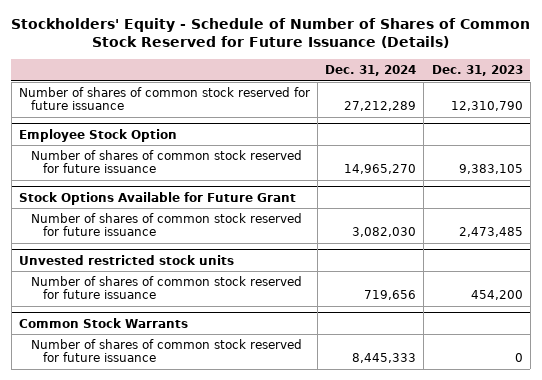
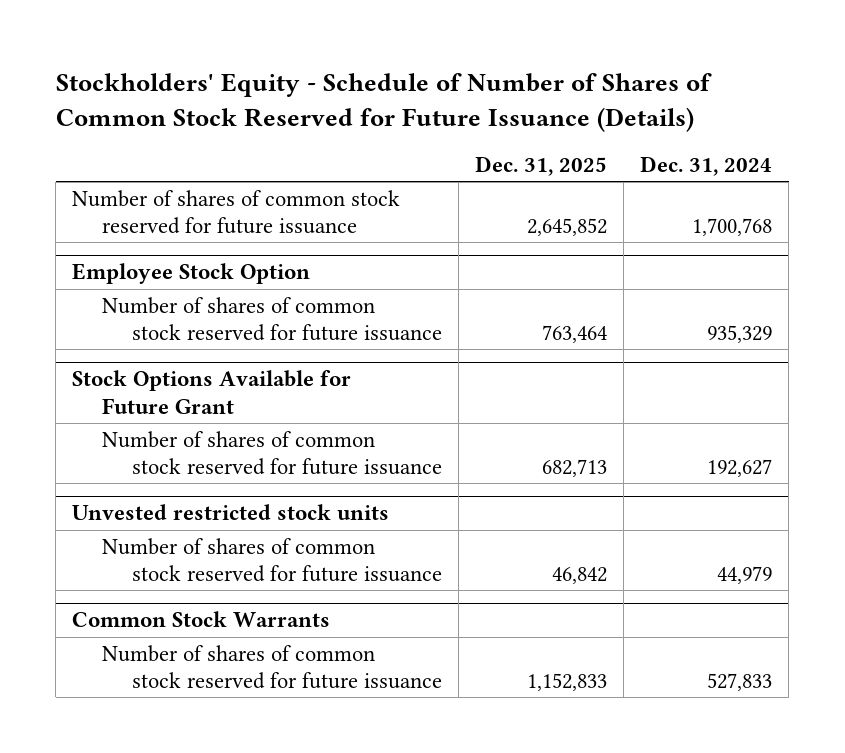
- | Dec. 31, 2024 | Dec. 31, 2023
+ | Dec. 31, 2025 | Dec. 31, 2024
- Number of shares of common stock reserved for future issuance | 27,212,289 | 12,310,790
+ Number of shares of common stock reserved for future issuance | 2,645,852 | 1,700,768
@ Employee Stock Option
- Number of shares of common stock reserved for future issuance | 14,965,270 | 9,383,105
+ Number of shares of common stock reserved for future issuance | 763,464 | 935,329
@ Stock Options Available for Future Grant
- Number of shares of common stock reserved for future issuance | 3,082,030 | 2,473,485
+ Number of shares of common stock reserved for future issuance | 682,713 | 192,627
@ Unvested restricted stock units
- Number of shares of common stock reserved for future issuance | 719,656 | 454,200
+ Number of shares of common stock reserved for future issuance | 46,842 | 44,979
@ Common Stock Warrants
- Number of shares of common stock reserved for future issuance | 8,445,333 | 0
+ Number of shares of common stock reserved for future issuance | 1,152,833 | 527,833

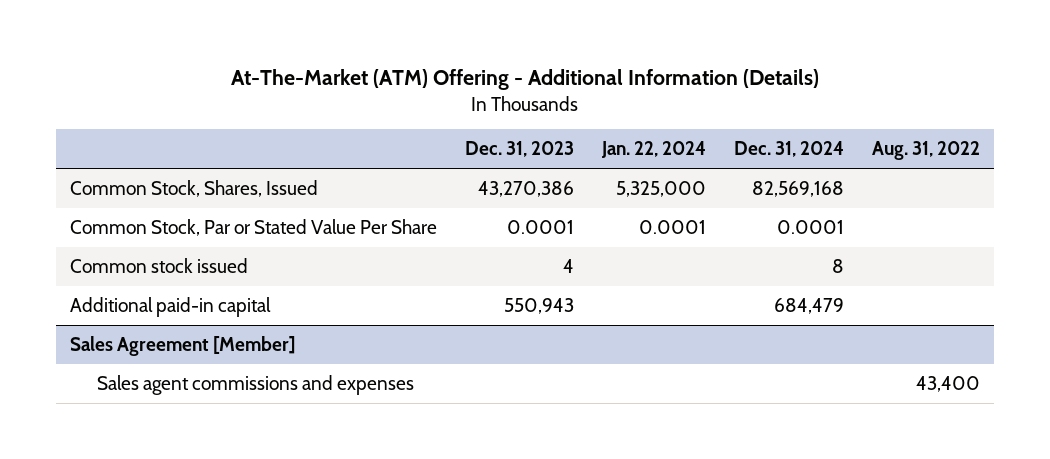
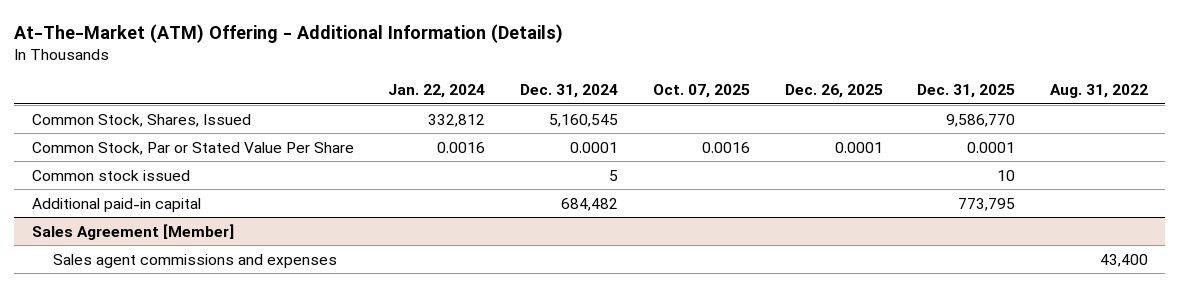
- | Dec. 31, 2023 | Jan. 22, 2024 | Dec. 31, 2024 | Aug. 31, 2022
+ | Jan. 22, 2024 | Dec. 31, 2024 | Oct. 07, 2025 | Dec. 26, 2025 | Dec. 31, 2025 | Aug. 31, 2022
- Common Stock, Shares, Issued | 43,270,386 | 5,325,000 | 82,569,168 |
- Common Stock, Par or Stated Value Per Share | 0.0001 | 0.0001 | 0.0001 |
- Common stock issued | 4 | | 8 |
- Additional paid-in capital | 550,943 | | 684,479 |
+ Common Stock, Shares, Issued | 332,812 | 5,160,545 | | | 9,586,770 |
+ Common Stock, Par or Stated Value Per Share | 0.0016 | 0.0001 | 0.0016 | 0.0001 | 0.0001 |
+ Common stock issued | | 5 | | | 10 |
+ Additional paid-in capital | | 684,482 | | | 773,795 |

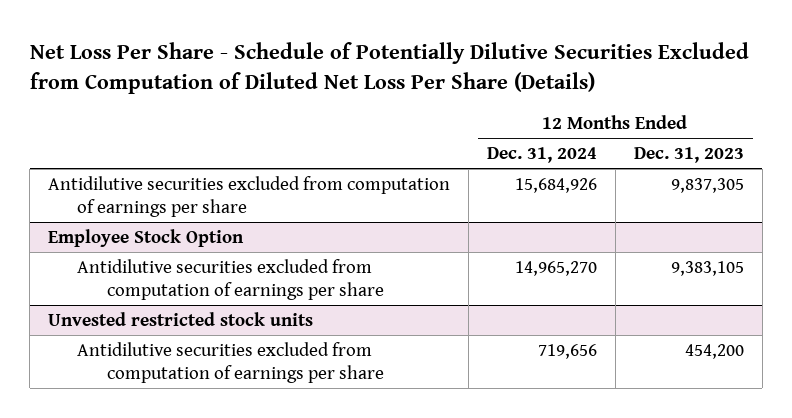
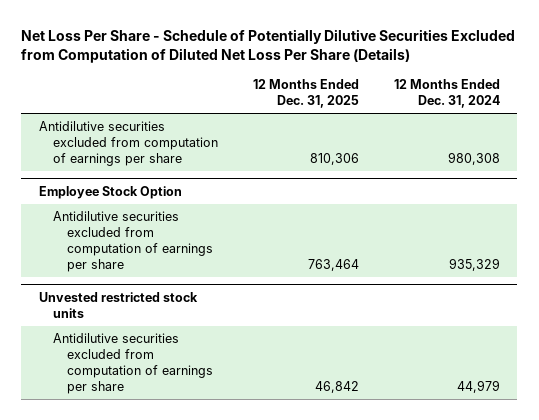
- | 12 Months Ended Dec. 31, 2024 | 12 Months Ended Dec. 31, 2023
+ | 12 Months Ended Dec. 31, 2025 | 12 Months Ended Dec. 31, 2024
- Antidilutive securities excluded from computation of earnings per share | 15,684,926 | 9,837,305
+ Antidilutive securities excluded from computation of earnings per share | 810,306 | 980,308
@ Employee Stock Option
- Antidilutive securities excluded from computation of earnings per share | 14,965,270 | 9,383,105
+ Antidilutive securities excluded from computation of earnings per share | 763,464 | 935,329
@ Unvested restricted stock units
- Antidilutive securities excluded from computation of earnings per share | 719,656 | 454,200
+ Antidilutive securities excluded from computation of earnings per share | 46,842 | 44,979

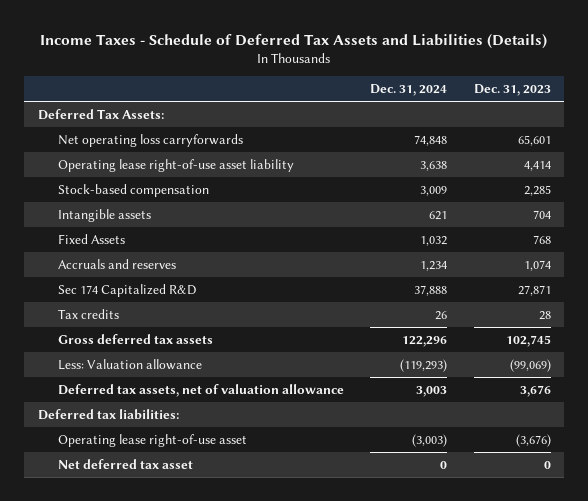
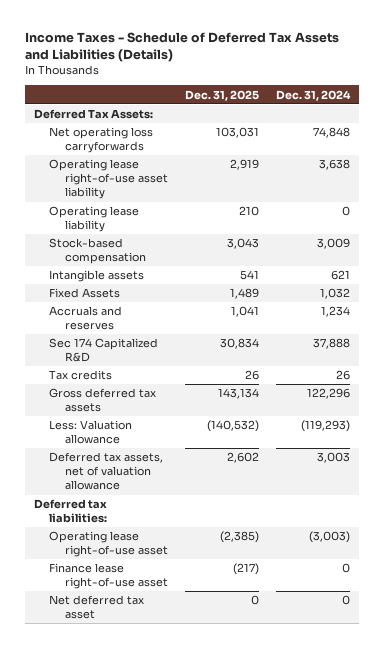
- | Dec. 31, 2024 | Dec. 31, 2023
+ | Dec. 31, 2025 | Dec. 31, 2024
+ Operating lease liability | 210 | 0
+ Finance lease right-of-use asset | (217) | 0

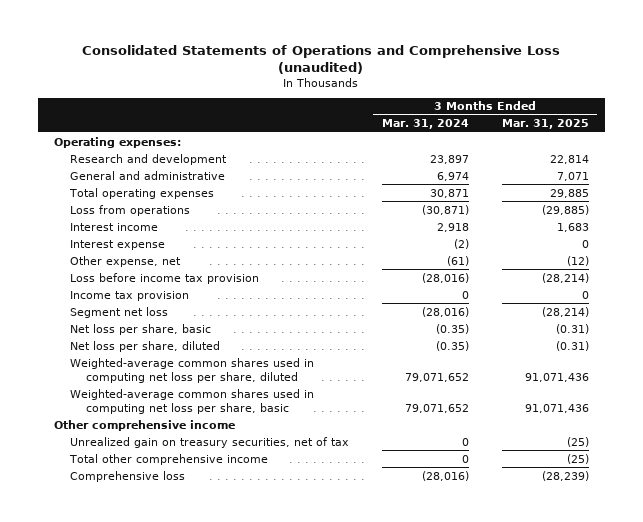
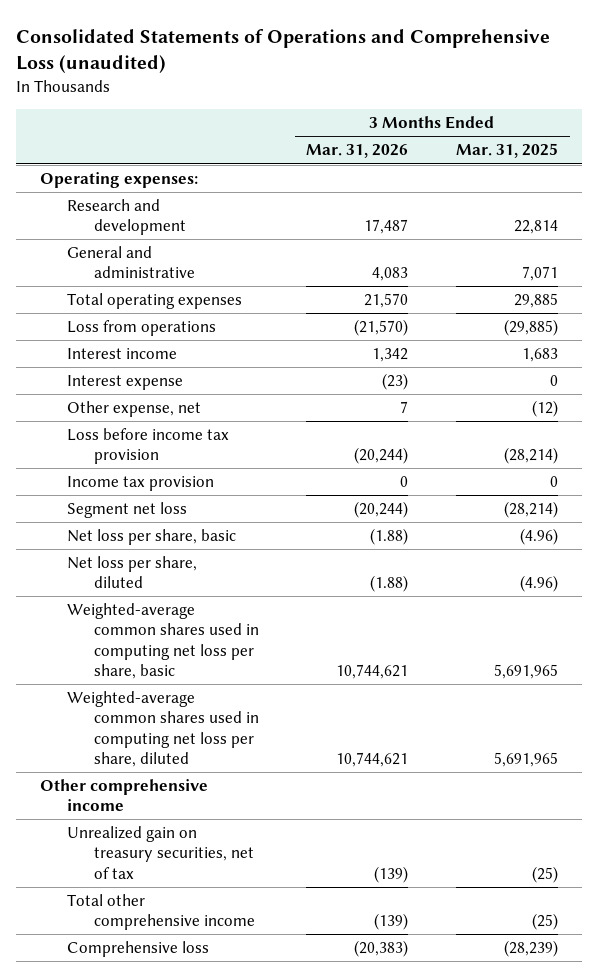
- | 3 Months Ended Mar. 31, 2024 | 3 Months Ended Mar. 31, 2025
+ | 3 Months Ended Mar. 31, 2026 | 3 Months Ended Mar. 31, 2025
- Net loss per share, basic | (0.35) | (0.31)
- Net loss per share, diluted | (0.35) | (0.31)
- Weighted-average common shares used in computing net loss per share, diluted | 79,071,652 | 91,071,436
- Weighted-average common shares used in computing net loss per share, basic | 79,071,652 | 91,071,436
+ Net loss per share, basic | (1.88) | (4.96)
+ Net loss per share, diluted | (1.88) | (4.96)
+ Weighted-average common shares used in computing net loss per share, basic | 10,744,621 | 5,691,965
+ Weighted-average common shares used in computing net loss per share, diluted | 10,744,621 | 5,691,965

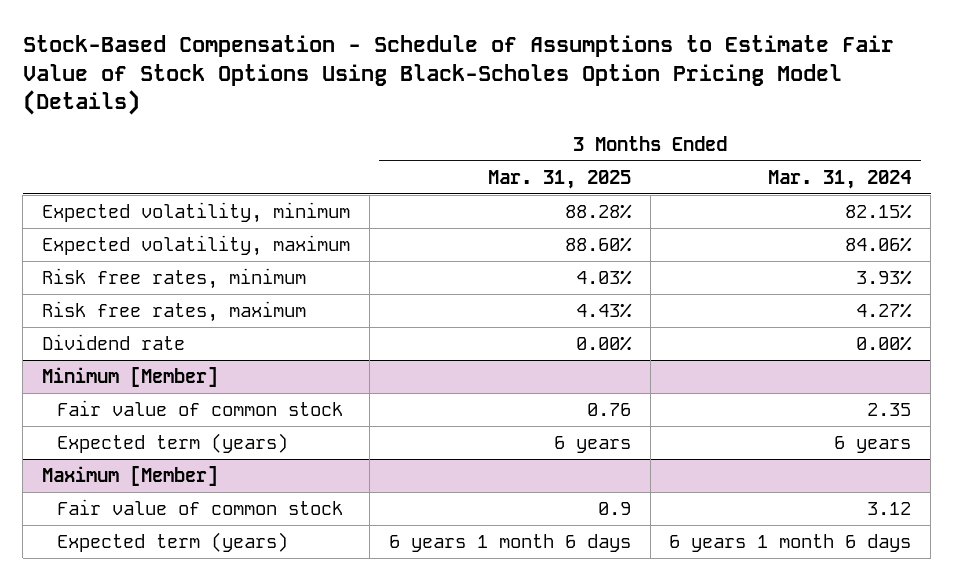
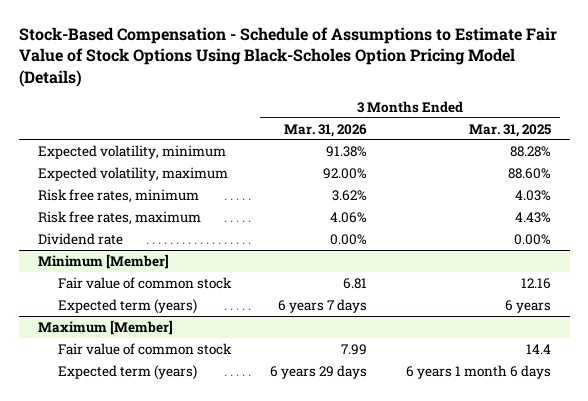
- | 3 Months Ended Mar. 31, 2025 | 3 Months Ended Mar. 31, 2024
+ | 3 Months Ended Mar. 31, 2026 | 3 Months Ended Mar. 31, 2025
@ Minimum [Member]
- Fair value of common stock | 0.76 | 2.35
+ Fair value of common stock | 6.81 | 12.16
@ Maximum [Member]
- Fair value of common stock | 0.9 | 3.12
+ Fair value of common stock | 7.99 | 14.4

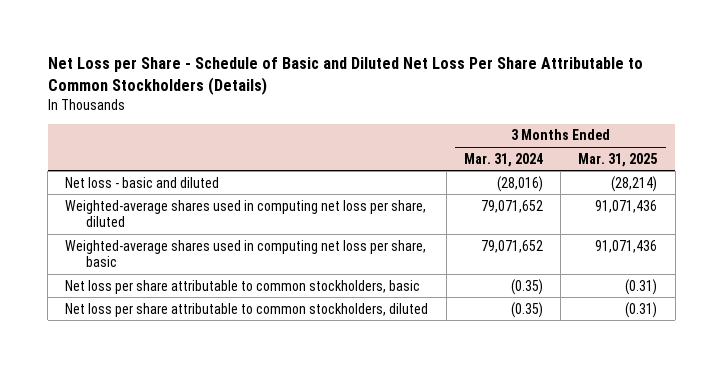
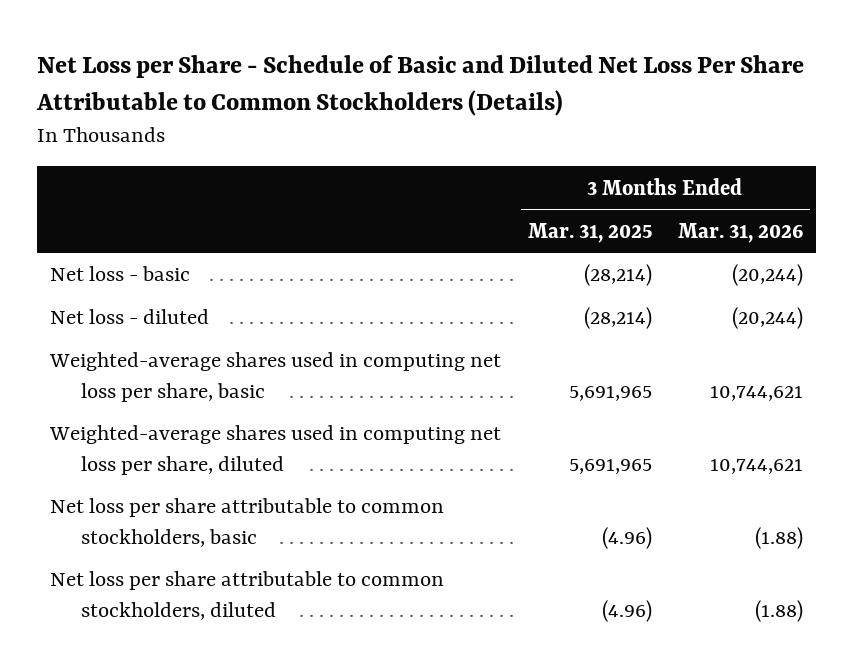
- | 3 Months Ended Mar. 31, 2024 | 3 Months Ended Mar. 31, 2025
+ | 3 Months Ended Mar. 31, 2025 | 3 Months Ended Mar. 31, 2026
- Net loss - basic and diluted | (28,016) | (28,214)
- Weighted-average shares used in computing net loss per share, diluted | 79,071,652 | 91,071,436
- Weighted-average shares used in computing net loss per share, basic | 79,071,652 | 91,071,436
- Net loss per share attributable to common stockholders, basic | (0.35) | (0.31)
- Net loss per share attributable to common stockholders, diluted | (0.35) | (0.31)
+ Net loss - basic | (28,214) | (20,244)
+ Net loss - diluted | (28,214) | (20,244)
+ Weighted-average shares used in computing net loss per share, basic | 5,691,965 | 10,744,621
+ Weighted-average shares used in computing net loss per share, diluted | 5,691,965 | 10,744,621
+ Net loss per share attributable to common stockholders, basic | (4.96) | (1.88)
+ Net loss per share attributable to common stockholders, diluted | (4.96) | (1.88)

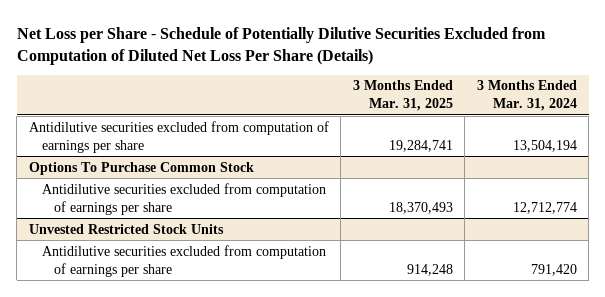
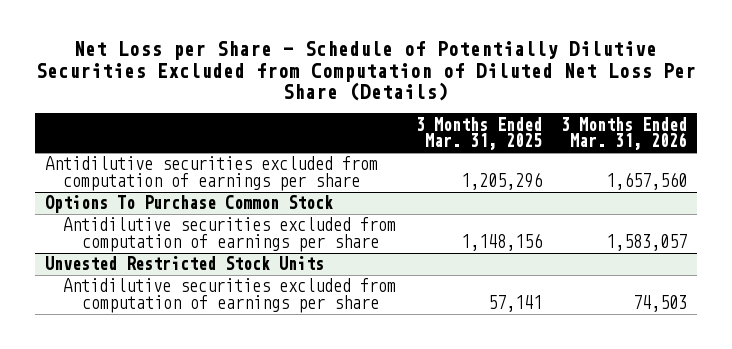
- | 3 Months Ended Mar. 31, 2025 | 3 Months Ended Mar. 31, 2024
+ | 3 Months Ended Mar. 31, 2025 | 3 Months Ended Mar. 31, 2026
- Antidilutive securities excluded from computation of earnings per share | 19,284,741 | 13,504,194
+ Antidilutive securities excluded from computation of earnings per share | 1,205,296 | 1,657,560
@ Options To Purchase Common Stock
- Antidilutive securities excluded from computation of earnings per share | 18,370,493 | 12,712,774
+ Antidilutive securities excluded from computation of earnings per share | 1,148,156 | 1,583,057
@ Unvested Restricted Stock Units
- Antidilutive securities excluded from computation of earnings per share | 914,248 | 791,420
+ Antidilutive securities excluded from computation of earnings per share | 57,141 | 74,503

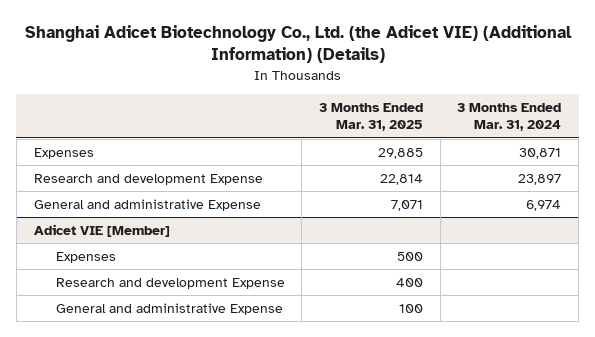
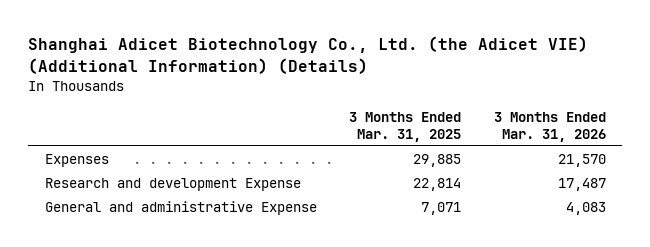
- | 3 Months Ended Mar. 31, 2025 | 3 Months Ended Mar. 31, 2024
+ | 3 Months Ended Mar. 31, 2025 | 3 Months Ended Mar. 31, 2026
- Adicet VIE [Member]
- Expenses | 500 |
- Research and development Expense | 400 |
- General and administrative Expense | 100 |

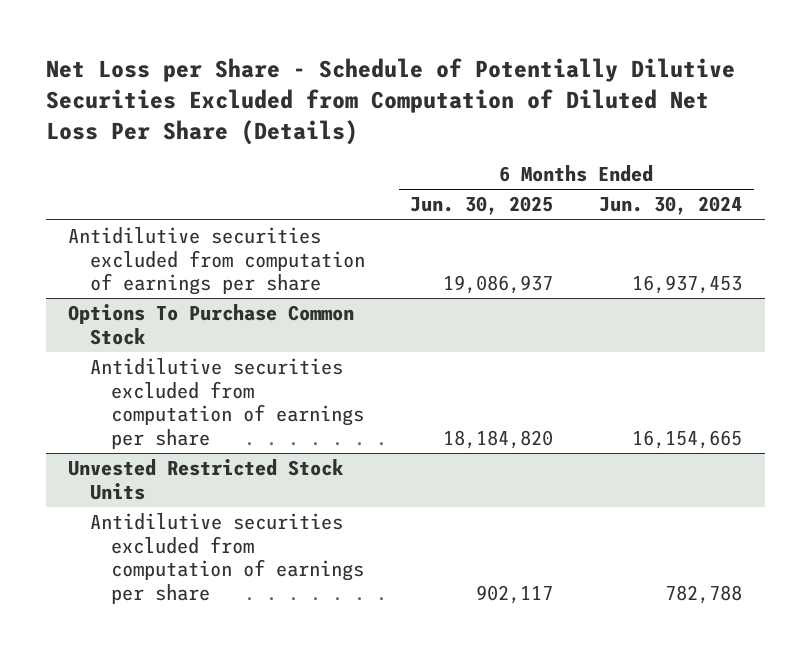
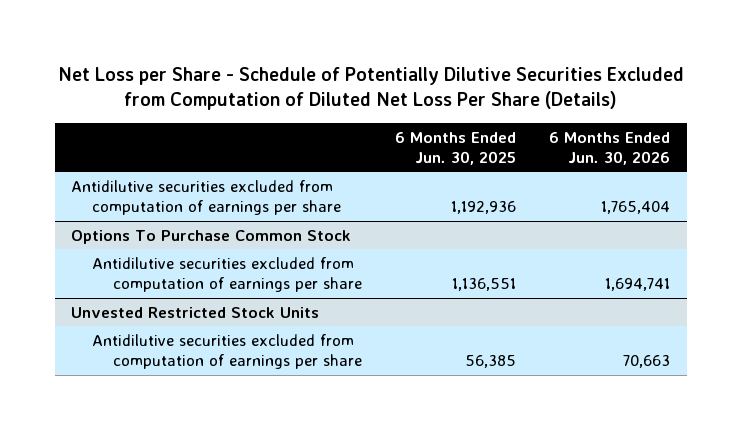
- | 6 Months Ended Jun. 30, 2025 | 6 Months Ended Jun. 30, 2024
+ | 6 Months Ended Jun. 30, 2025 | 6 Months Ended Jun. 30, 2026
- Antidilutive securities excluded from computation of earnings per share | 19,086,937 | 16,937,453
+ Antidilutive securities excluded from computation of earnings per share | 1,192,936 | 1,765,404
@ Options To Purchase Common Stock
- Antidilutive securities excluded from computation of earnings per share | 18,184,820 | 16,154,665
+ Antidilutive securities excluded from computation of earnings per share | 1,136,551 | 1,694,741
@ Unvested Restricted Stock Units
- Antidilutive securities excluded from computation of earnings per share | 902,117 | 782,788
+ Antidilutive securities excluded from computation of earnings per share | 56,385 | 70,663

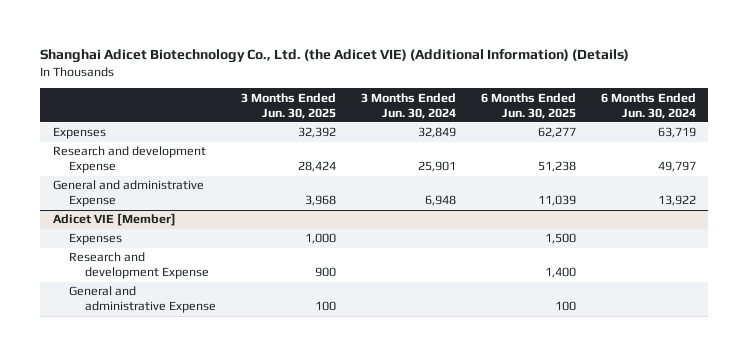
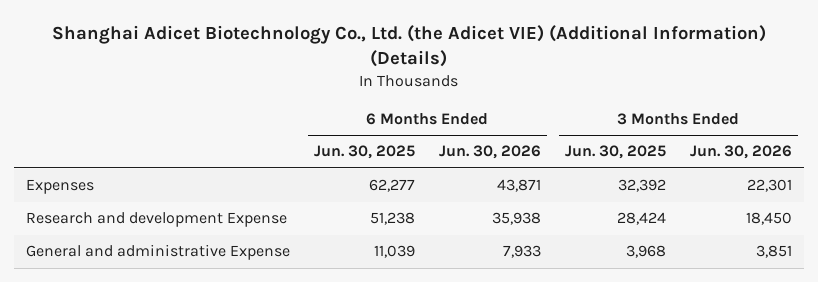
- | 3 Months Ended Jun. 30, 2025 | 3 Months Ended Jun. 30, 2024 | 6 Months Ended Jun. 30, 2025 | 6 Months Ended Jun. 30, 2024
+ | 6 Months Ended Jun. 30, 2025 | 6 Months Ended Jun. 30, 2026 | 3 Months Ended Jun. 30, 2025 | 3 Months Ended Jun. 30, 2026
- Adicet VIE [Member]
- Expenses | 1,000 | | 1,500 |
- Research and development Expense | 900 | | 1,400 |
- General and administrative Expense | 100 | | 100 |

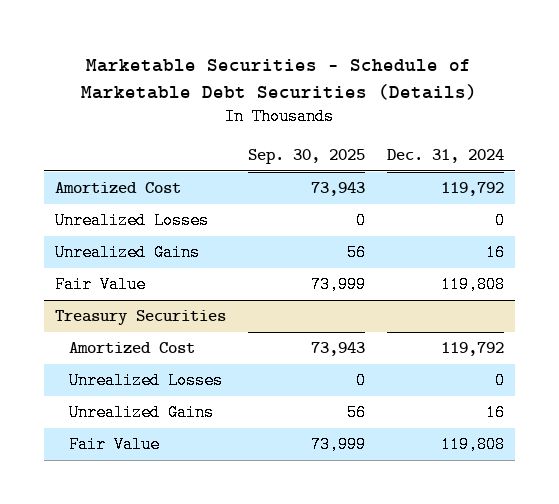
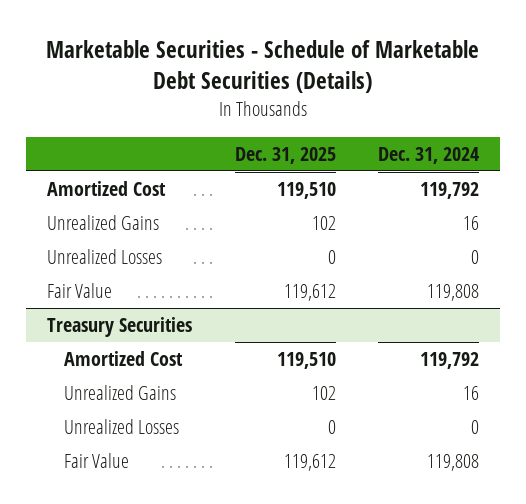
- | Sep. 30, 2025 | Dec. 31, 2024
+ | Dec. 31, 2025 | Dec. 31, 2024
moved down: Unrealized Losses | 0 | 0
@ Treasury Securities
moved down: Unrealized Losses | 0 | 0

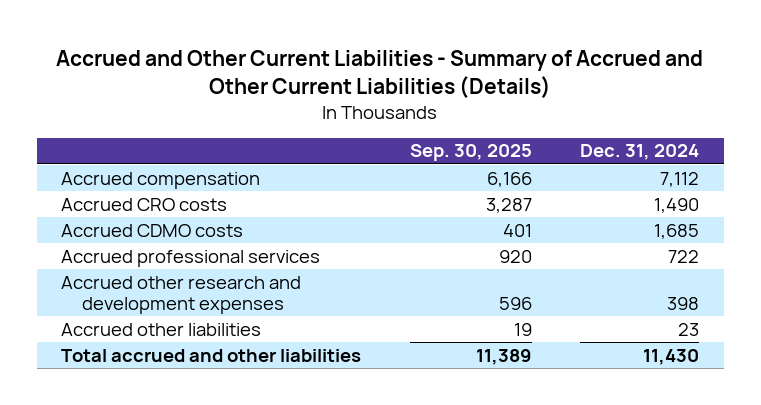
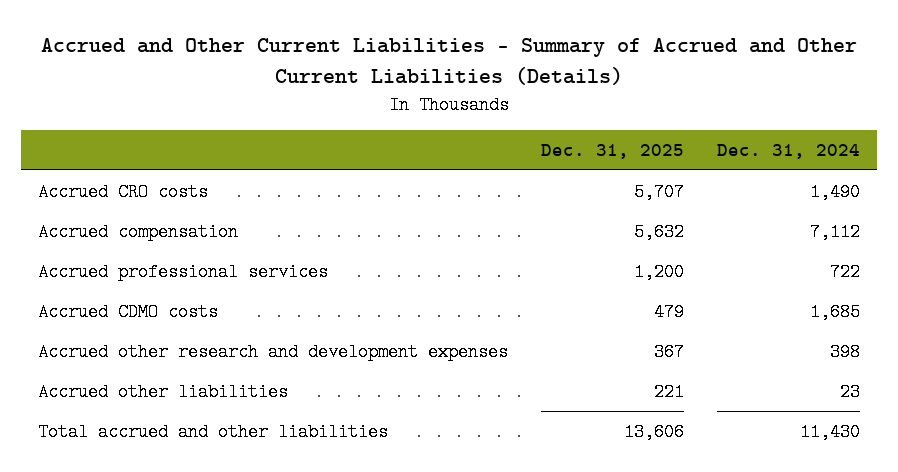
- | Sep. 30, 2025 | Dec. 31, 2024
+ | Dec. 31, 2025 | Dec. 31, 2024
moved down: Accrued compensation | 5,632 | 7,112
moved down: Accrued CDMO costs | 479 | 1,685

